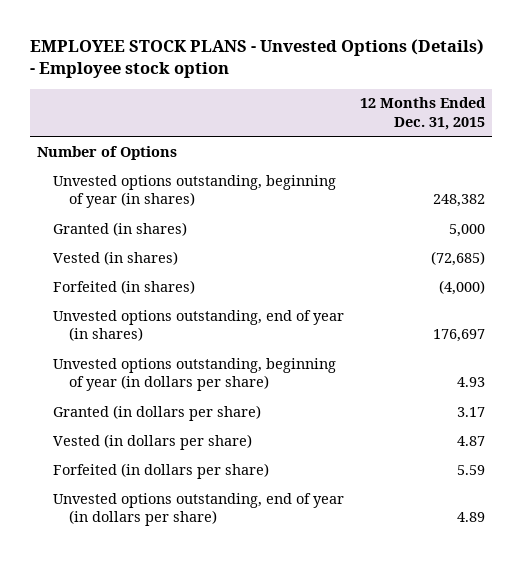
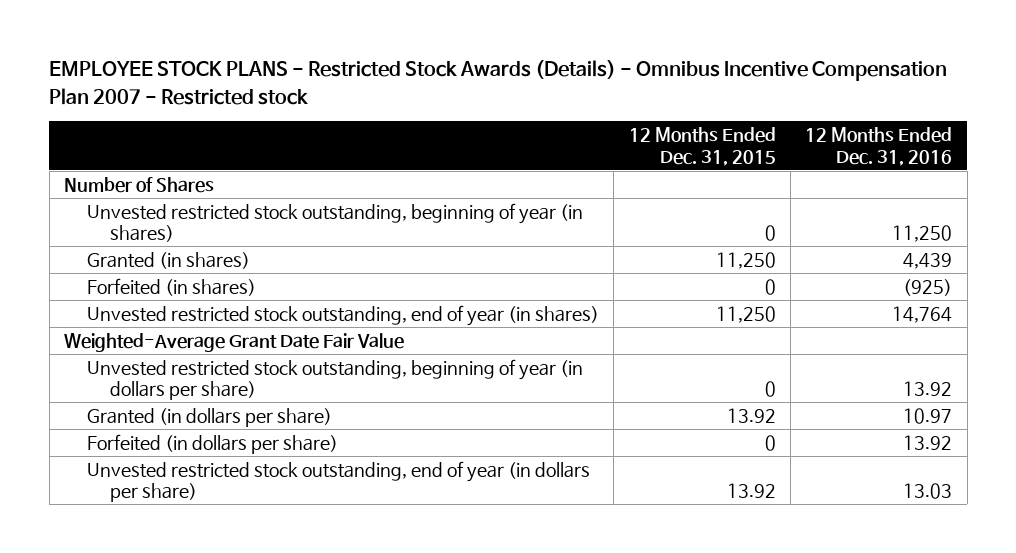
- EMPLOYEE STOCK PLANS - Unvested Options (Details) - Employee stock option
+ EMPLOYEE STOCK PLANS - Restricted Stock Awards (Details) - Omnibus Incentive Compensation Plan 2007 - Restricted stock
- | 12 Months Ended Dec. 31, 2015
+ | 12 Months Ended Dec. 31, 2015 | 12 Months Ended Dec. 31, 2016
- Number of Options
- Unvested options outstanding, beginning of year (in shares) | 248,382
- Granted (in shares) | 5,000
- Vested (in shares) | (72,685)
- Forfeited (in shares) | (4,000)
- Unvested options outstanding, end of year (in shares) | 176,697
- Unvested options outstanding, beginning of year (in dollars per share) | 4.93
- Granted (in dollars per share) | 3.17
- Vested (in dollars per share) | 4.87
- Forfeited (in dollars per share) | 5.59
- Unvested options outstanding, end of year (in dollars per share) | 4.89
+ Number of Shares
+ Unvested restricted stock outstanding, beginning of year (in shares) | 0 | 11,250
+ Granted (in shares) | 11,250 | 4,439
+ Forfeited (in shares) | 0 | (925)
+ Unvested restricted stock outstanding, end of year (in shares) | 11,250 | 14,764
+ Weighted-Average Grant Date Fair Value
+ Unvested restricted stock outstanding, beginning of year (in dollars per share) | 0 | 13.92
+ Granted (in dollars per share) | 13.92 | 10.97
+ Forfeited (in dollars per share) | 0 | 13.92
+ Unvested restricted stock outstanding, end of year (in dollars per share) | 13.92 | 13.03

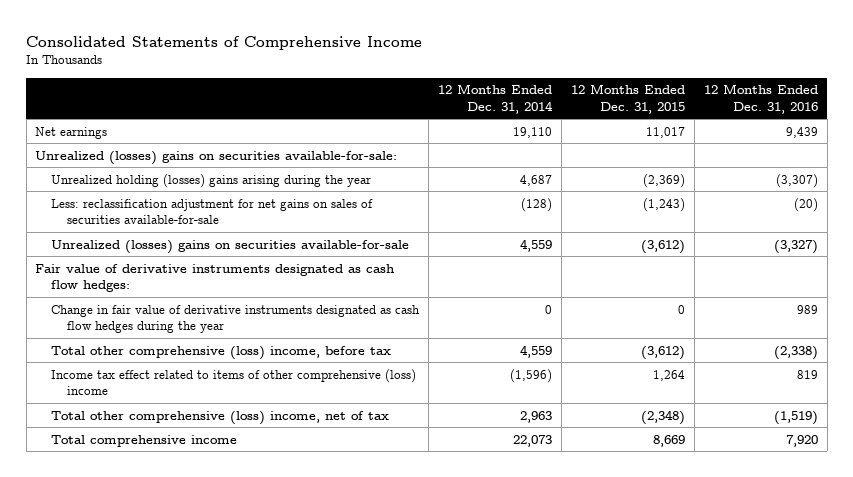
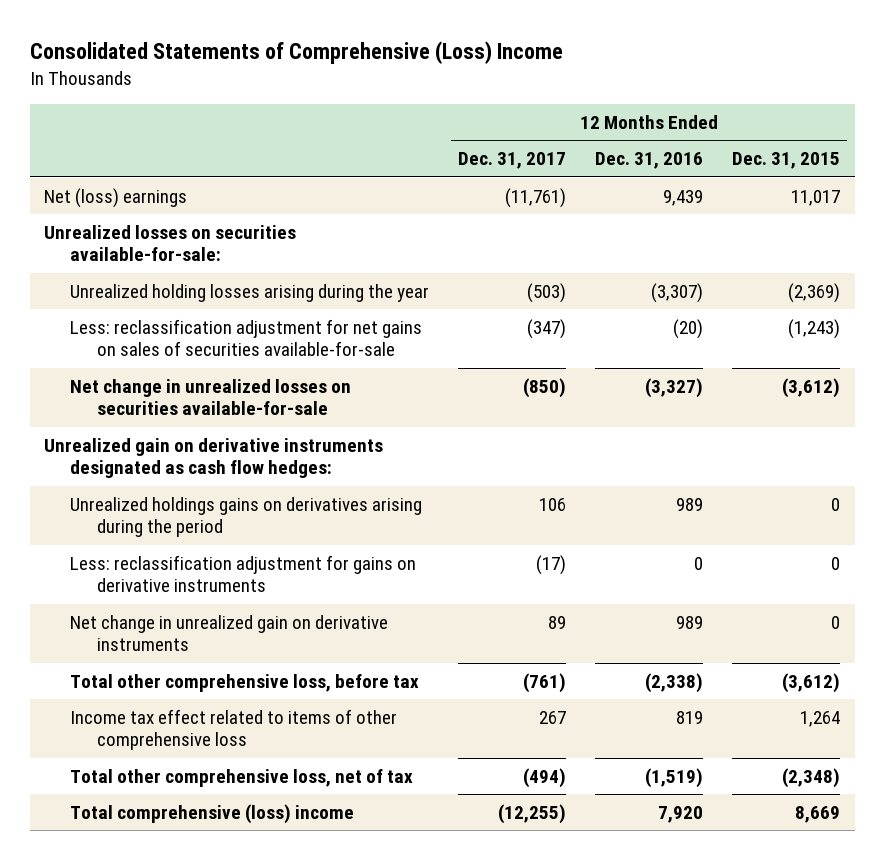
- Consolidated Statements of Comprehensive Income
+ Consolidated Statements of Comprehensive (Loss) Income
- | 12 Months Ended Dec. 31, 2014 | 12 Months Ended Dec. 31, 2015 | 12 Months Ended Dec. 31, 2016
+ | 12 Months Ended Dec. 31, 2017 | 12 Months Ended Dec. 31, 2016 | 12 Months Ended Dec. 31, 2015
- Net earnings | 19,110 | 11,017 | 9,439
- Unrealized (losses) gains on securities available-for-sale:
- Unrealized holding (losses) gains arising during the year | 4,687 | (2,369) | (3,307)
+ Net (loss) earnings | (11,761) | 9,439 | 11,017
+ Unrealized losses on securities available-for-sale:
+ Unrealized holding losses arising during the year | (503) | (3,307) | (2,369)
- Unrealized (losses) gains on securities available-for-sale | 4,559 | (3,612) | (3,327)
- Fair value of derivative instruments designated as cash flow hedges:
- Change in fair value of derivative instruments designated as cash flow hedges during the year | 0 | 0 | 989
- Total other comprehensive (loss) income, before tax | 4,559 | (3,612) | (2,338)
- Income tax effect related to items of other comprehensive (loss) income | (1,596) | 1,264 | 819
- Total other comprehensive (loss) income, net of tax | 2,963 | (2,348) | (1,519)
- Total comprehensive income | 22,073 | 8,669 | 7,920
+ Net change in unrealized losses on securities available-for-sale | (850) | (3,327) | (3,612)
+ Unrealized gain on derivative instruments designated as cash flow hedges:
+ Unrealized holdings gains on derivatives arising during the period | 106 | 989 | 0
+ Less: reclassification adjustment for gains on derivative instruments | (17) | 0 | 0
+ Net change in unrealized gain on derivative instruments | 89 | 989 | 0
+ Total other comprehensive loss, before tax | (761) | (2,338) | (3,612)
+ Income tax effect related to items of other comprehensive loss | 267 | 819 | 1,264
+ Total other comprehensive loss, net of tax | (494) | (1,519) | (2,348)
+ Total comprehensive (loss) income | (12,255) | 7,920 | 8,669

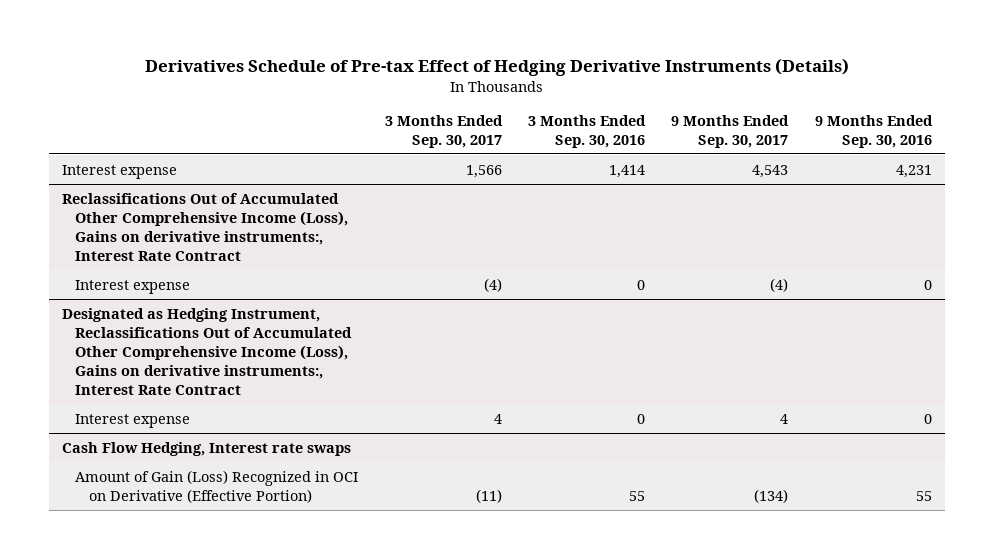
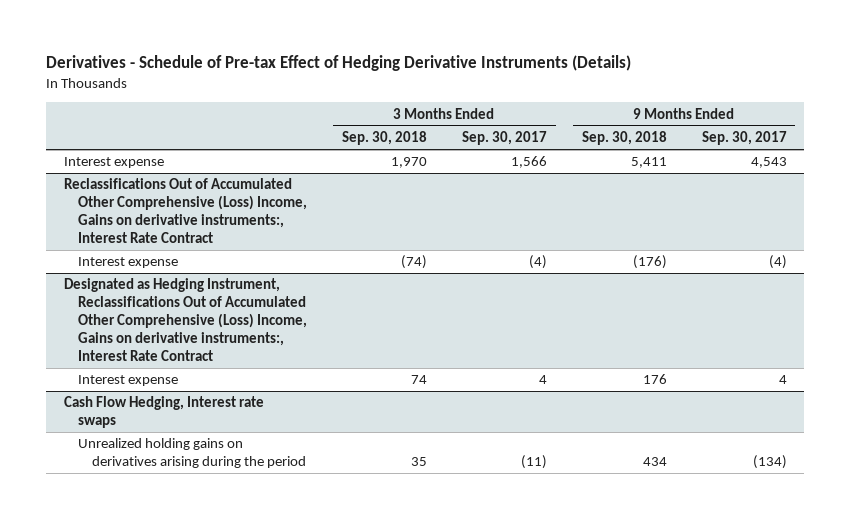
- Derivatives Schedule of Pre-tax Effect of Hedging Derivative Instruments (Details)
+ Derivatives - Schedule of Pre-tax Effect of Hedging Derivative Instruments (Details)
- | 3 Months Ended Sep. 30, 2017 | 3 Months Ended Sep. 30, 2016 | 9 Months Ended Sep. 30, 2017 | 9 Months Ended Sep. 30, 2016
+ | 3 Months Ended Sep. 30, 2018 | 3 Months Ended Sep. 30, 2017 | 9 Months Ended Sep. 30, 2018 | 9 Months Ended Sep. 30, 2017
- Reclassifications Out of Accumulated Other Comprehensive Income (Loss), Gains on derivative instruments:, Interest Rate Contract
+ Reclassifications Out of Accumulated Other Comprehensive (Loss) Income, Gains on derivative instruments:, Interest Rate Contract
- Designated as Hedging Instrument, Reclassifications Out of Accumulated Other Comprehensive Income (Loss), Gains on derivative instruments:, Interest Rate Contract
+ Designated as Hedging Instrument, Reclassifications Out of Accumulated Other Comprehensive (Loss) Income, Gains on derivative instruments:, Interest Rate Contract
@ Cash Flow Hedging, Interest rate swaps
- Amount of Gain (Loss) Recognized in OCI on Derivative (Effective Portion) | (11) | 55 | (134) | 55
+ Unrealized holding gains on derivatives arising during the period | 35 | (11) | 434 | (134)

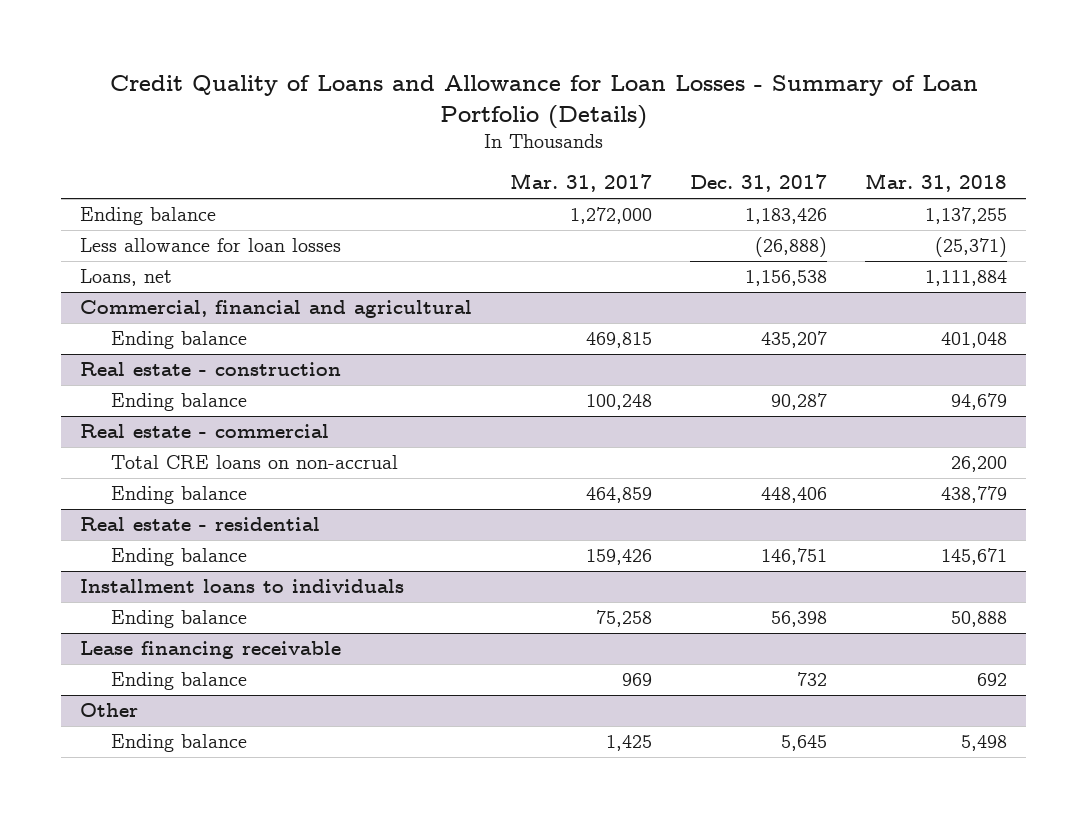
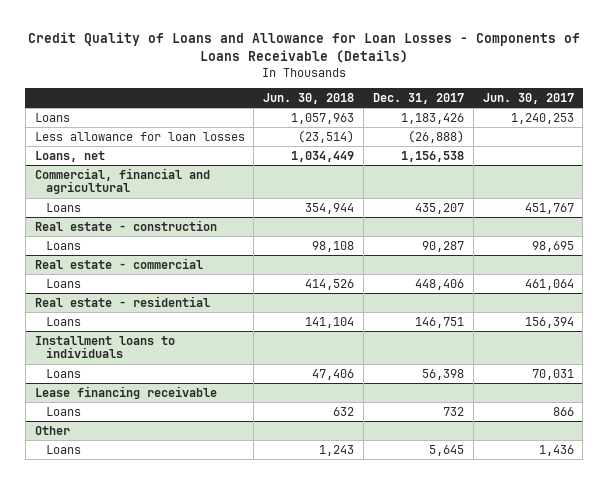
- Credit Quality of Loans and Allowance for Loan Losses - Summary of Loan Portfolio (Details)
+ Credit Quality of Loans and Allowance for Loan Losses - Components of Loans Receivable (Details)
- | Mar. 31, 2017 | Dec. 31, 2017 | Mar. 31, 2018
+ | Jun. 30, 2018 | Dec. 31, 2017 | Jun. 30, 2017
- Ending balance | 1,272,000 | 1,183,426 | 1,137,255
+ Loans | 1,057,963 | 1,183,426 | 1,240,253
@ Commercial, financial and agricultural
- Ending balance | 469,815 | 435,207 | 401,048
+ Loans | 354,944 | 435,207 | 451,767
@ Real estate - construction
- Ending balance | 100,248 | 90,287 | 94,679
+ Loans | 98,108 | 90,287 | 98,695
@ Real estate - commercial
- Total CRE loans on non-accrual | | | 26,200
- Ending balance | 464,859 | 448,406 | 438,779
+ Loans | 414,526 | 448,406 | 461,064
@ Real estate - residential
- Ending balance | 159,426 | 146,751 | 145,671
+ Loans | 141,104 | 146,751 | 156,394
@ Installment loans to individuals
- Ending balance | 75,258 | 56,398 | 50,888
+ Loans | 47,406 | 56,398 | 70,031
@ Lease financing receivable
- Ending balance | 969 | 732 | 692
+ Loans | 632 | 732 | 866
@ Other
- Ending balance | 1,425 | 5,645 | 5,498
+ Loans | 1,243 | 5,645 | 1,436

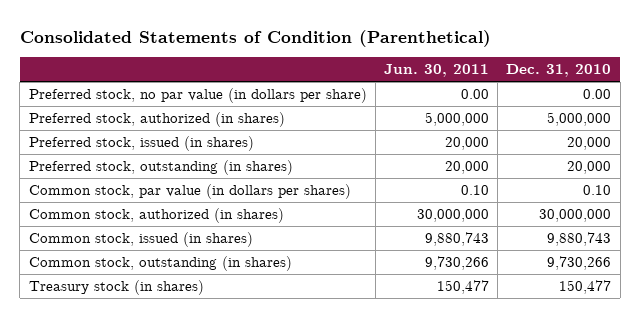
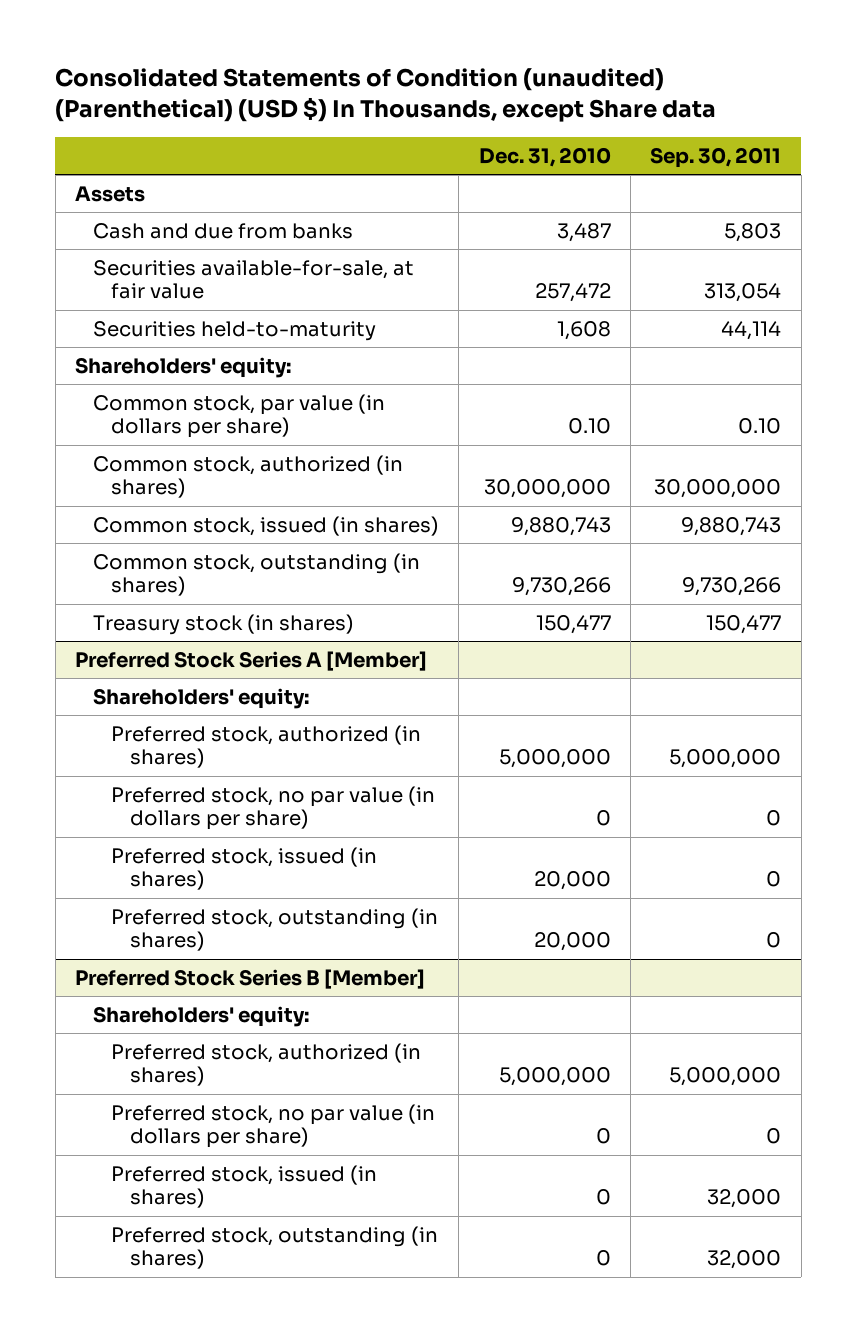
- Consolidated Statements of Condition (Parenthetical)
+ Consolidated Statements of Condition (unaudited) (Parenthetical) (USD $) In Thousands, except Share data
- | Jun. 30, 2011 | Dec. 31, 2010
+ | Dec. 31, 2010 | Sep. 30, 2011
- Preferred stock, no par value (in dollars per share) | 0.00 | 0.00
- Preferred stock, authorized (in shares) | 5,000,000 | 5,000,000
- Preferred stock, issued (in shares) | 20,000 | 20,000
- Preferred stock, outstanding (in shares) | 20,000 | 20,000
- Common stock, par value (in dollars per shares) | 0.10 | 0.10
+ Assets
+ Cash and due from banks | 3,487 | 5,803
+ Securities available-for-sale, at fair value | 257,472 | 313,054
+ Securities held-to-maturity | 1,608 | 44,114
+ Shareholders' equity:
+ Common stock, par value (in dollars per share) | 0.10 | 0.10
+ Preferred Stock Series A [Member]
+ Shareholders' equity:
+ Preferred stock, authorized (in shares) | 5,000,000 | 5,000,000
+ Preferred stock, no par value (in dollars per share) | 0 | 0
+ Preferred stock, issued (in shares) | 20,000 | 0
+ Preferred stock, outstanding (in shares) | 20,000 | 0
+ Preferred Stock Series B [Member]
+ Shareholders' equity:
+ Preferred stock, authorized (in shares) | 5,000,000 | 5,000,000
+ Preferred stock, no par value (in dollars per share) | 0 | 0
+ Preferred stock, issued (in shares) | 0 | 32,000
+ Preferred stock, outstanding (in shares) | 0 | 32,000

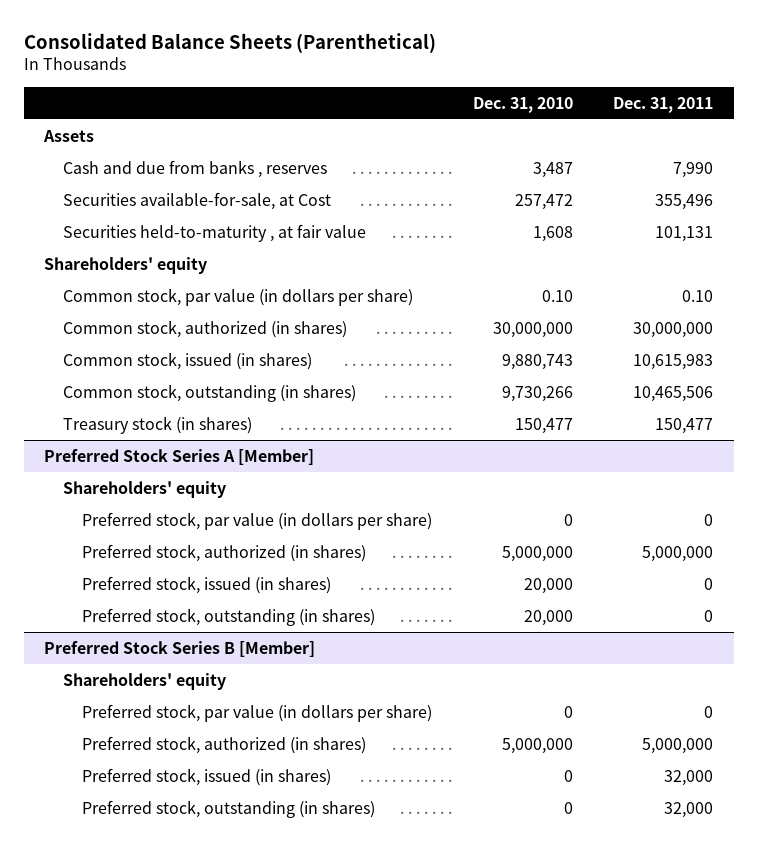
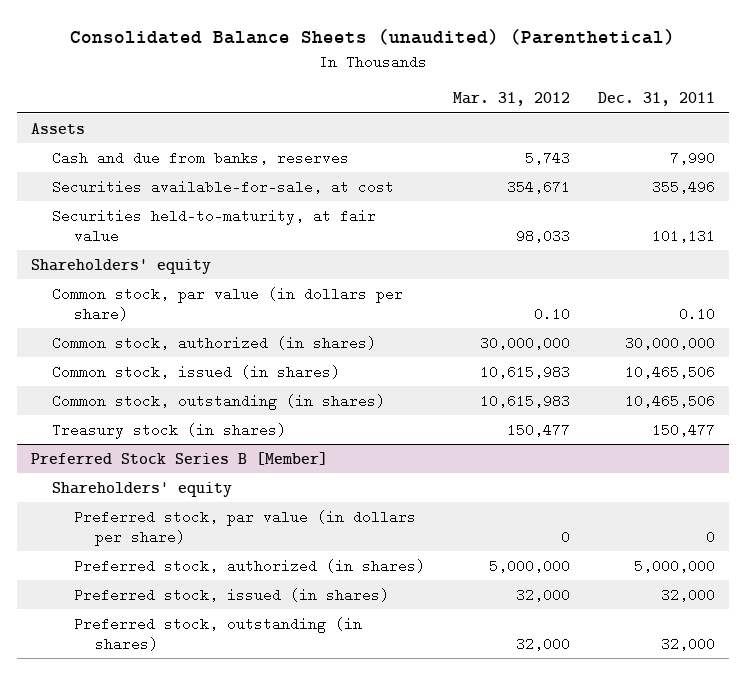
- Consolidated Balance Sheets (Parenthetical)
+ Consolidated Balance Sheets (unaudited) (Parenthetical)
- | Dec. 31, 2010 | Dec. 31, 2011
+ | Mar. 31, 2012 | Dec. 31, 2011
- Cash and due from banks , reserves | 3,487 | 7,990
- Securities available-for-sale, at Cost | 257,472 | 355,496
- Securities held-to-maturity , at fair value | 1,608 | 101,131
+ Cash and due from banks, reserves | 5,743 | 7,990
+ Securities available-for-sale, at cost | 354,671 | 355,496
+ Securities held-to-maturity, at fair value | 98,033 | 101,131
- Common stock, issued (in shares) | 9,880,743 | 10,615,983
+ Common stock, issued (in shares) | 10,615,983 | 10,465,506
- Preferred Stock Series A [Member]
- Shareholders' equity
- Preferred stock, par value (in dollars per share) | 0 | 0
- Preferred stock, authorized (in shares) | 5,000,000 | 5,000,000
- Preferred stock, issued (in shares) | 20,000 | 0
- Preferred stock, outstanding (in shares) | 20,000 | 0

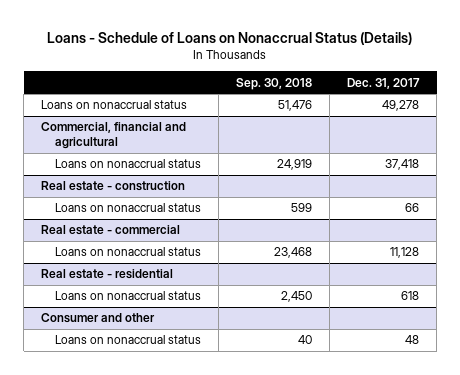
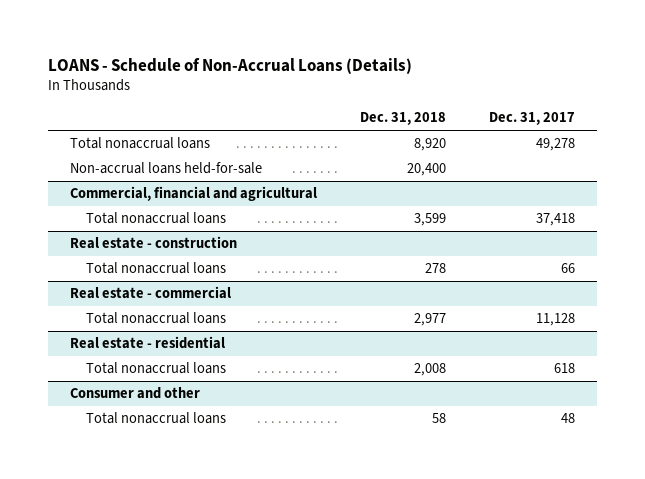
- Loans - Schedule of Loans on Nonaccrual Status (Details)
+ LOANS - Schedule of Non-Accrual Loans (Details)
- | Sep. 30, 2018 | Dec. 31, 2017
+ | Dec. 31, 2018 | Dec. 31, 2017
- Loans on nonaccrual status | 51,476 | 49,278
+ Total nonaccrual loans | 8,920 | 49,278
+ Non-accrual loans held-for-sale | 20,400 |
@ Commercial, financial and agricultural
- Loans on nonaccrual status | 24,919 | 37,418
+ Total nonaccrual loans | 3,599 | 37,418
@ Real estate - construction
- Loans on nonaccrual status | 599 | 66
+ Total nonaccrual loans | 278 | 66
@ Real estate - commercial
- Loans on nonaccrual status | 23,468 | 11,128
+ Total nonaccrual loans | 2,977 | 11,128
@ Real estate - residential
- Loans on nonaccrual status | 2,450 | 618
+ Total nonaccrual loans | 2,008 | 618
@ Consumer and other
- Loans on nonaccrual status | 40 | 48
+ Total nonaccrual loans | 58 | 48

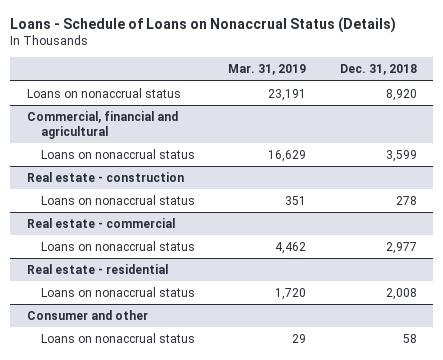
- LOANS - Schedule of Non-Accrual Loans (Details)
+ Loans - Schedule of Loans on Nonaccrual Status (Details)
- | Dec. 31, 2018 | Dec. 31, 2017
+ | Mar. 31, 2019 | Dec. 31, 2018
- Total nonaccrual loans | 8,920 | 49,278
- Non-accrual loans held-for-sale | 20,400 |
+ Loans on nonaccrual status | 23,191 | 8,920
@ Commercial, financial and agricultural
- Total nonaccrual loans | 3,599 | 37,418
+ Loans on nonaccrual status | 16,629 | 3,599
@ Real estate - construction
- Total nonaccrual loans | 278 | 66
+ Loans on nonaccrual status | 351 | 278
@ Real estate - commercial
- Total nonaccrual loans | 2,977 | 11,128
+ Loans on nonaccrual status | 4,462 | 2,977
@ Real estate - residential
- Total nonaccrual loans | 2,008 | 618
+ Loans on nonaccrual status | 1,720 | 2,008
@ Consumer and other
- Total nonaccrual loans | 58 | 48
+ Loans on nonaccrual status | 29 | 58

